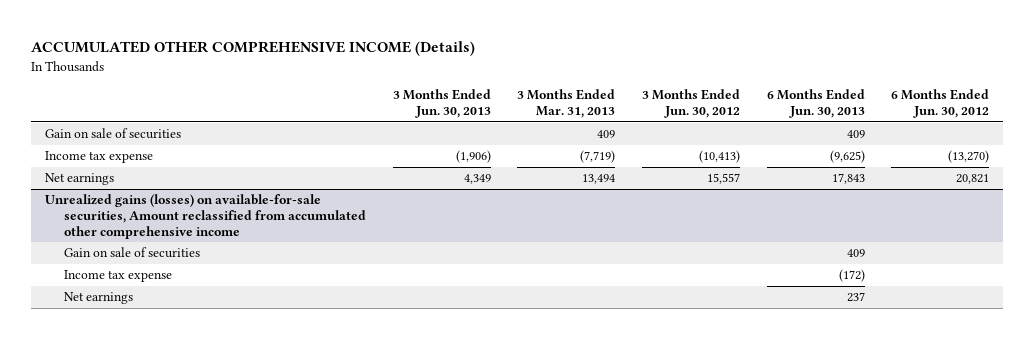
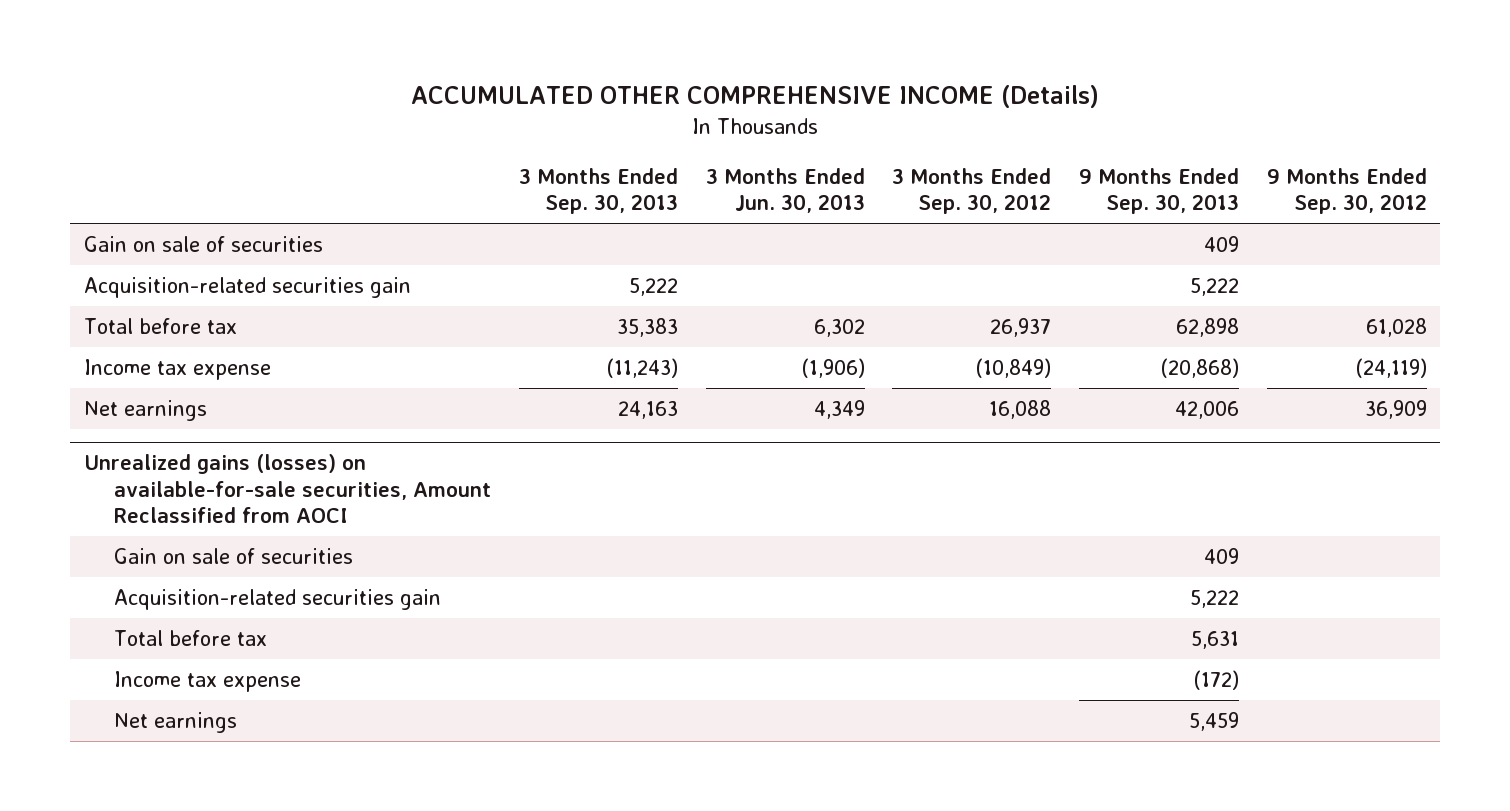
- | 3 Months Ended Jun. 30, 2013 | 3 Months Ended Mar. 31, 2013 | 3 Months Ended Jun. 30, 2012 | 6 Months Ended Jun. 30, 2013 | 6 Months Ended Jun. 30, 2012
+ | 3 Months Ended Sep. 30, 2013 | 3 Months Ended Jun. 30, 2013 | 3 Months Ended Sep. 30, 2012 | 9 Months Ended Sep. 30, 2013 | 9 Months Ended Sep. 30, 2012
+ Acquisition-related securities gain | 5,222 | | | 5,222 |
+ Total before tax | 35,383 | 6,302 | 26,937 | 62,898 | 61,028
- Unrealized gains (losses) on available-for-sale securities, Amount reclassified from accumulated other comprehensive income
+ Unrealized gains (losses) on available-for-sale securities, Amount Reclassified from AOCI
+ Acquisition-related securities gain | | | | 5,222 |
+ Total before tax | | | | 5,631 |

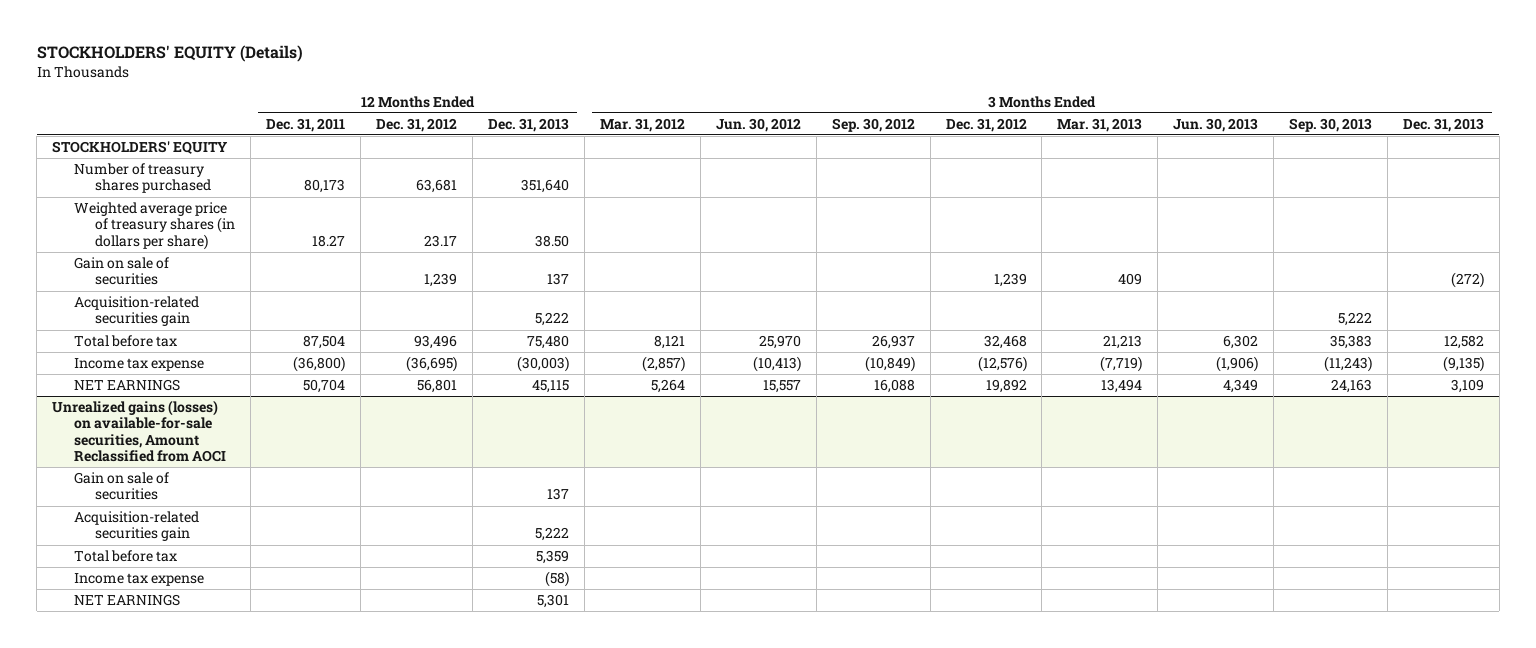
- ACCUMULATED OTHER COMPREHENSIVE INCOME (Details)
+ STOCKHOLDERS' EQUITY (Details)
- | 3 Months Ended Sep. 30, 2013 | 3 Months Ended Jun. 30, 2013 | 3 Months Ended Sep. 30, 2012 | 9 Months Ended Sep. 30, 2013 | 9 Months Ended Sep. 30, 2012
+ | 12 Months Ended Dec. 31, 2011 | 12 Months Ended Dec. 31, 2012 | 12 Months Ended Dec. 31, 2013 | 3 Months Ended Mar. 31, 2012 | 3 Months Ended Jun. 30, 2012 | 3 Months Ended Sep. 30, 2012 | 3 Months Ended Dec. 31, 2012 | 3 Months Ended Mar. 31, 2013 | 3 Months Ended Jun. 30, 2013 | 3 Months Ended Sep. 30, 2013 | 3 Months Ended Dec. 31, 2013
+ STOCKHOLDERS' EQUITY
+ Number of treasury shares purchased | 80,173 | 63,681 | 351,640 | | | | | | | |
+ Weighted average price of treasury shares (in dollars per share) | 18.27 | 23.17 | 38.50 | | | | | | | |
- Net earnings | 24,163 | 4,349 | 16,088 | 42,006 | 36,909
+ NET EARNINGS | 50,704 | 56,801 | 45,115 | 5,264 | 15,557 | 16,088 | 19,892 | 13,494 | 4,349 | 24,163 | 3,109
@ Unrealized gains (losses) on available-for-sale securities, Amount Reclassified from AOCI
- Net earnings | | | | 5,459 |
+ NET EARNINGS | | | 5,301 | | | | | | | |

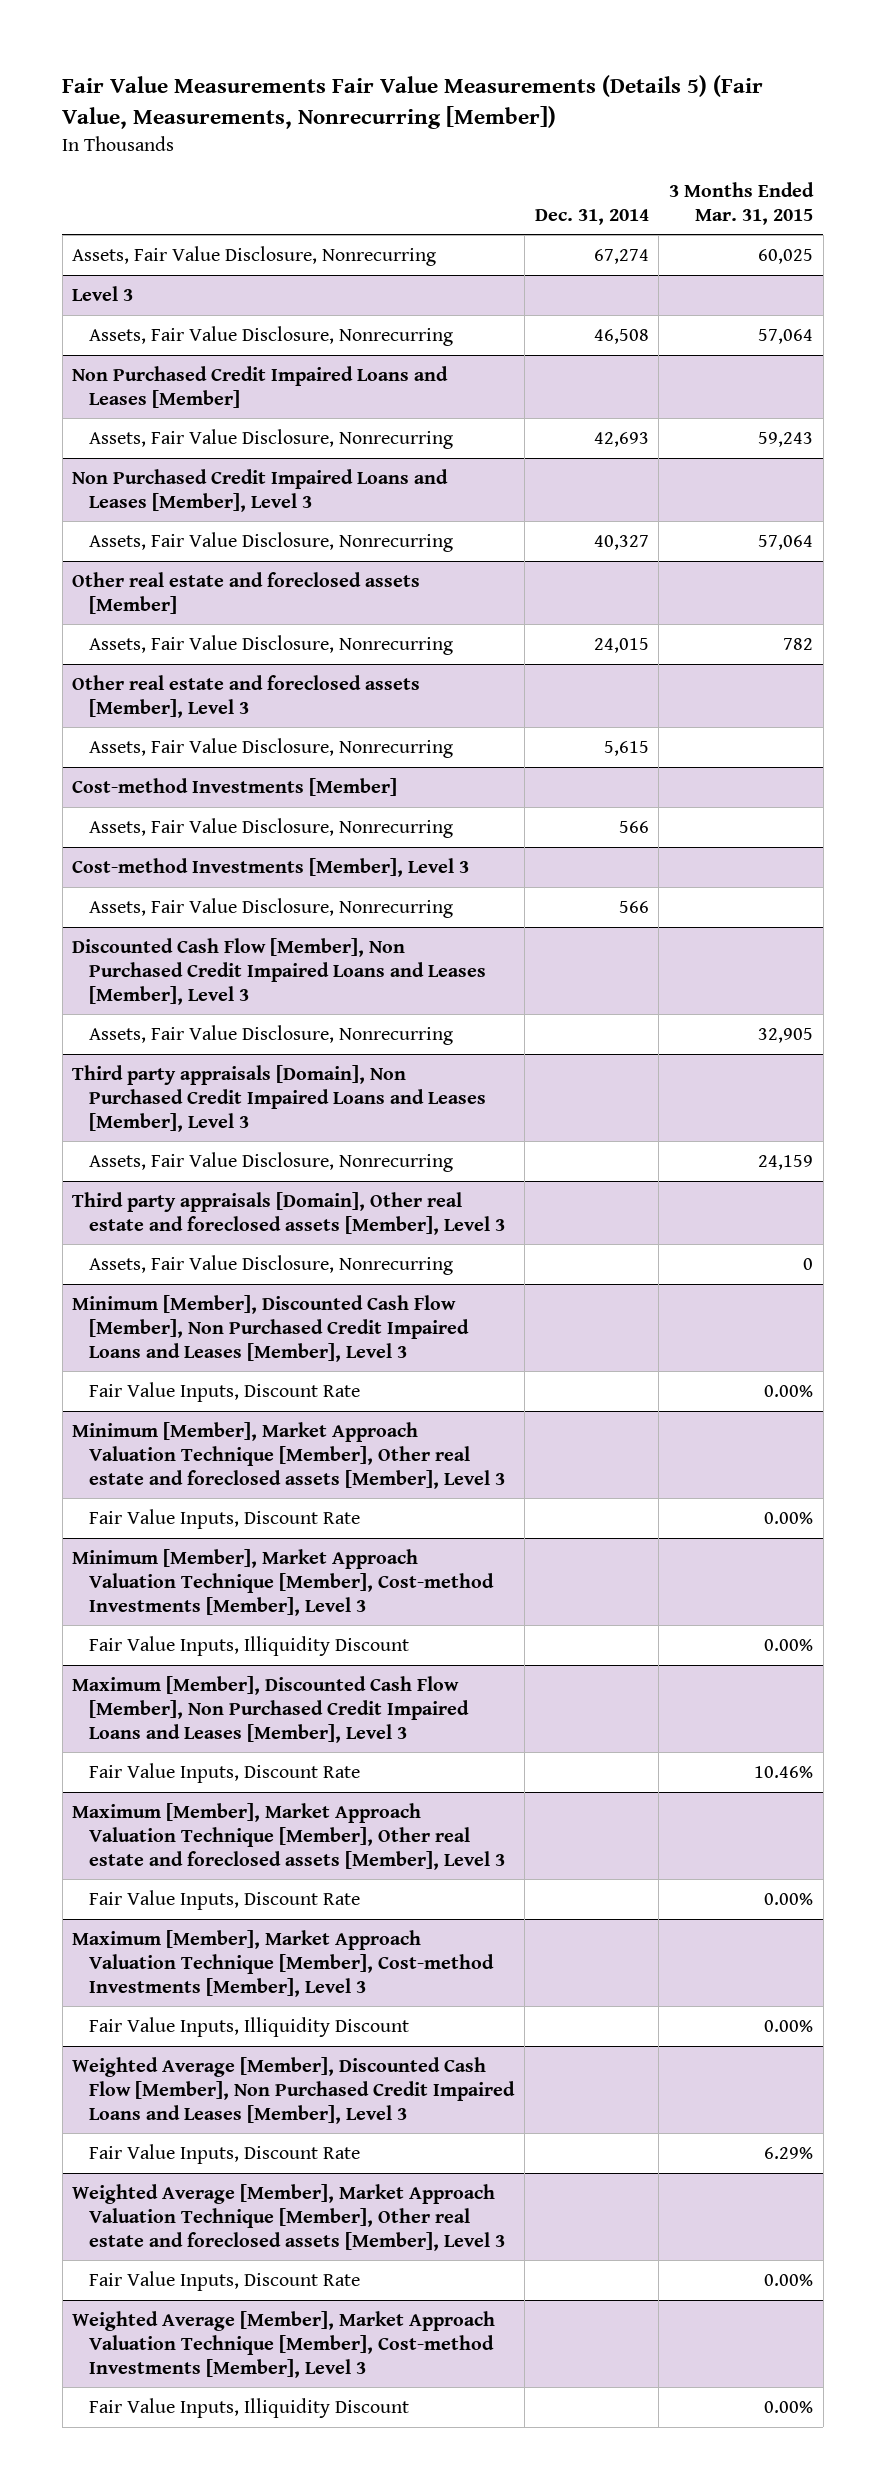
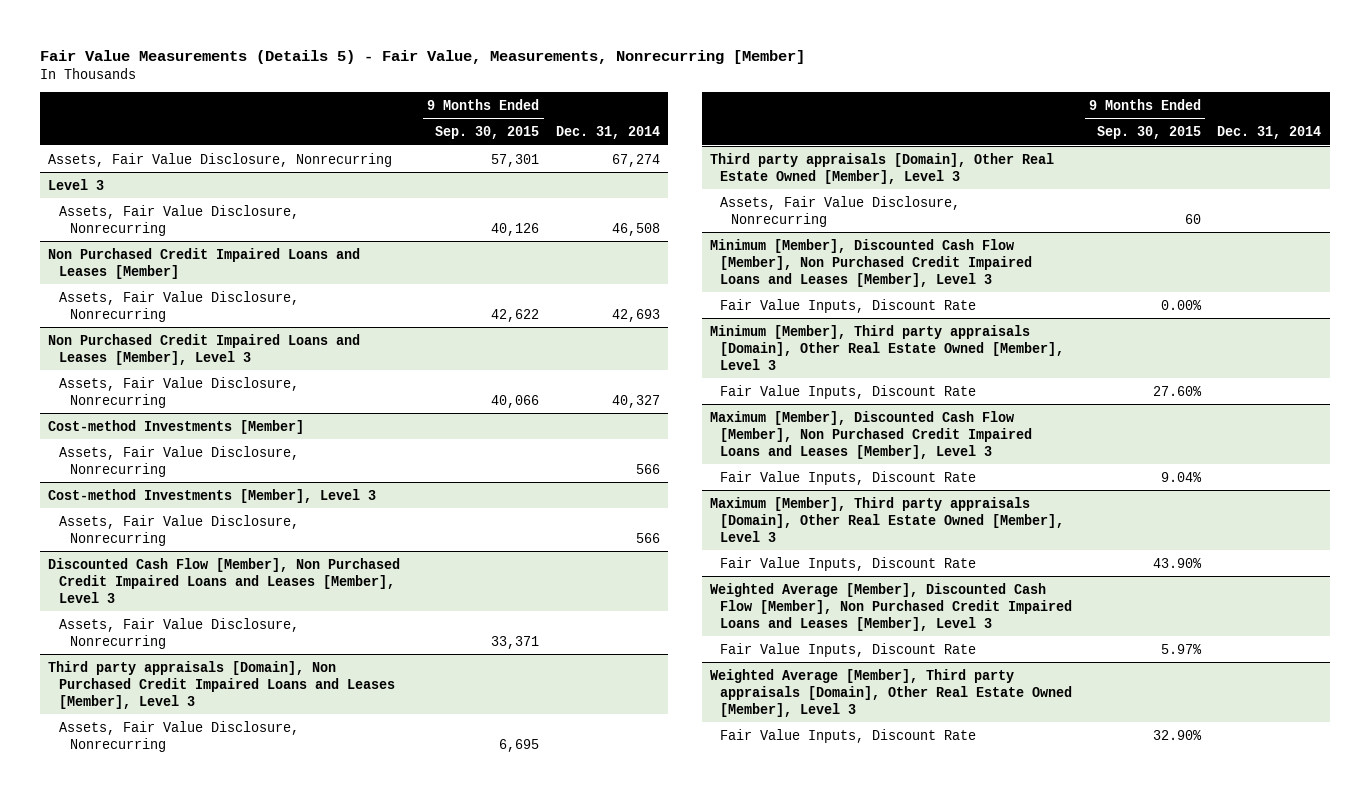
- Fair Value Measurements Fair Value Measurements (Details 5) (Fair Value, Measurements, Nonrecurring [Member])
+ Fair Value Measurements (Details 5) - Fair Value, Measurements, Nonrecurring [Member]
- | Dec. 31, 2014 | 3 Months Ended Mar. 31, 2015
+ | 9 Months Ended Sep. 30, 2015 | Dec. 31, 2014
- Other real estate and foreclosed assets [Member]
- Assets, Fair Value Disclosure, Nonrecurring | 24,015 | 782
- Other real estate and foreclosed assets [Member], Level 3
- Assets, Fair Value Disclosure, Nonrecurring | 5,615 |
- Third party appraisals [Domain], Other real estate and foreclosed assets [Member], Level 3
+ Third party appraisals [Domain], Other Real Estate Owned [Member], Level 3
- Minimum [Member], Market Approach Valuation Technique [Member], Other real estate and foreclosed assets [Member], Level 3
- Fair Value Inputs, Discount Rate | | 0.00%
- Minimum [Member], Market Approach Valuation Technique [Member], Cost-method Investments [Member], Level 3
- Fair Value Inputs, Illiquidity Discount | | 0.00%
+ Minimum [Member], Third party appraisals [Domain], Other Real Estate Owned [Member], Level 3
+ Fair Value Inputs, Discount Rate | 27.60% |
- Maximum [Member], Market Approach Valuation Technique [Member], Other real estate and foreclosed assets [Member], Level 3
- Fair Value Inputs, Discount Rate | | 0.00%
- Maximum [Member], Market Approach Valuation Technique [Member], Cost-method Investments [Member], Level 3
- Fair Value Inputs, Illiquidity Discount | | 0.00%
+ Maximum [Member], Third party appraisals [Domain], Other Real Estate Owned [Member], Level 3
+ Fair Value Inputs, Discount Rate | 43.90% |
- Weighted Average [Member], Market Approach Valuation Technique [Member], Other real estate and foreclosed assets [Member], Level 3
- Fair Value Inputs, Discount Rate | | 0.00%
- Weighted Average [Member], Market Approach Valuation Technique [Member], Cost-method Investments [Member], Level 3
- Fair Value Inputs, Illiquidity Discount | | 0.00%
+ Weighted Average [Member], Third party appraisals [Domain], Other Real Estate Owned [Member], Level 3
+ Fair Value Inputs, Discount Rate | 32.90% |

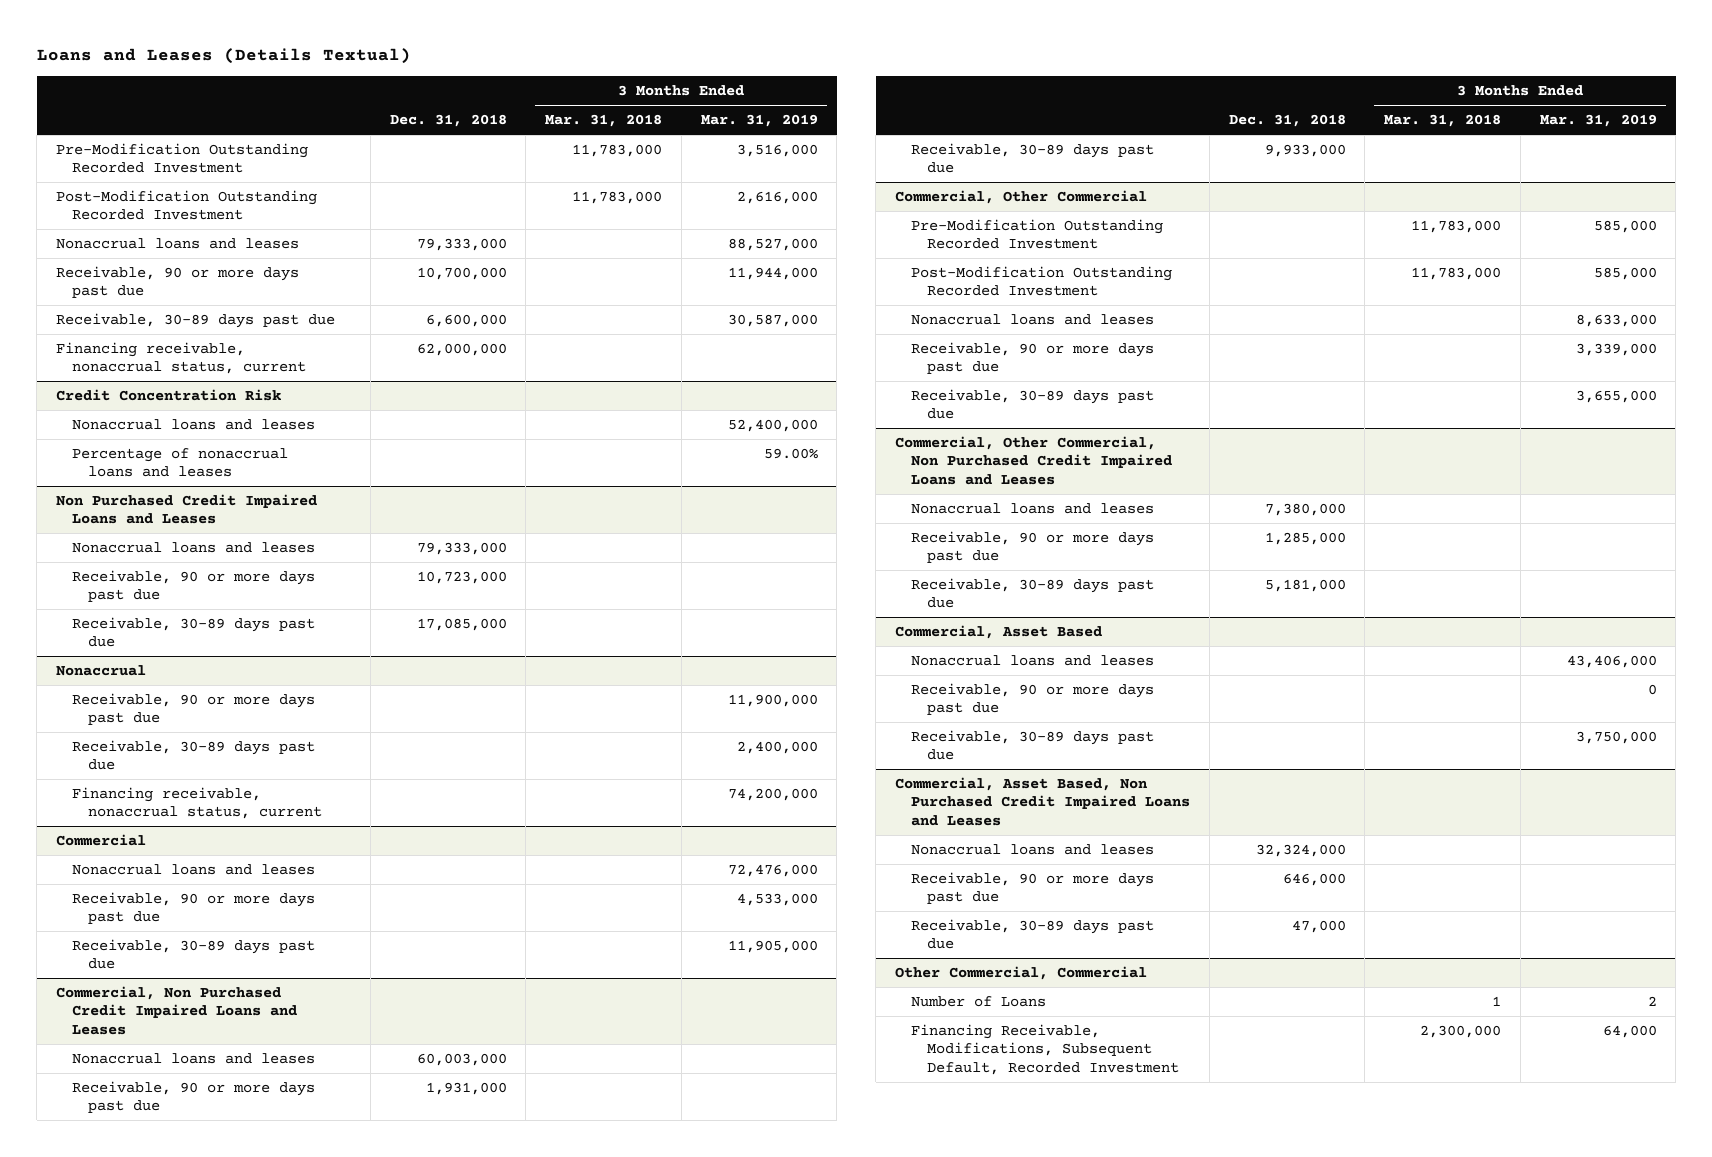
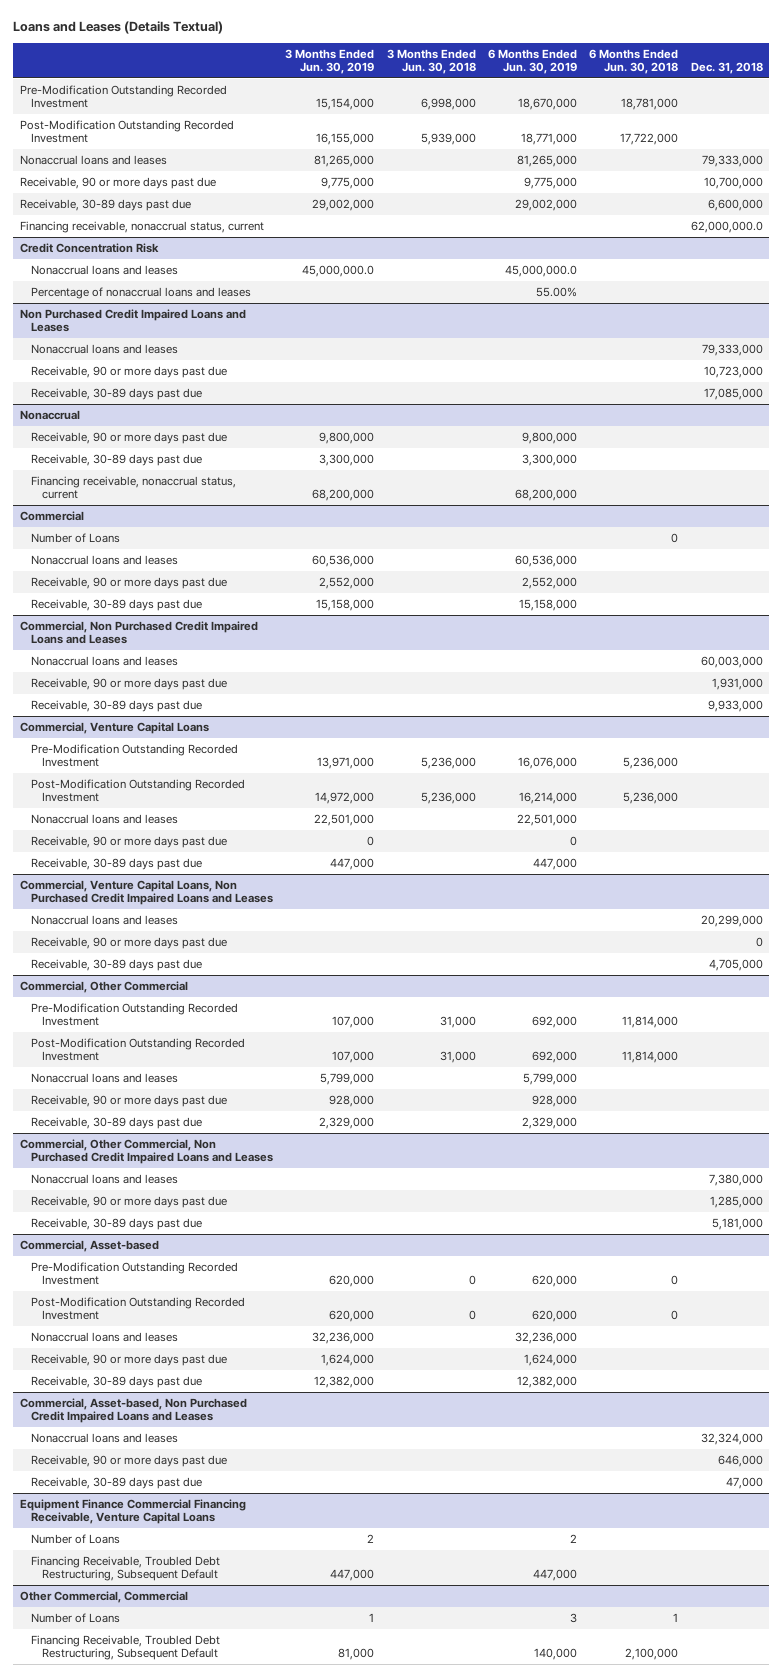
- | Dec. 31, 2018 | 3 Months Ended Mar. 31, 2018 | 3 Months Ended Mar. 31, 2019
+ | 3 Months Ended Jun. 30, 2019 | 3 Months Ended Jun. 30, 2018 | 6 Months Ended Jun. 30, 2019 | 6 Months Ended Jun. 30, 2018 | Dec. 31, 2018
- Financing receivable, nonaccrual status, current | 62,000,000 | |
+ Financing receivable, nonaccrual status, current | | | | | 62,000,000.0
@ Commercial
+ Number of Loans | | | | 0 |
+ Commercial, Venture Capital Loans
+ Pre-Modification Outstanding Recorded Investment | 13,971,000 | 5,236,000 | 16,076,000 | 5,236,000 |
+ Post-Modification Outstanding Recorded Investment | 14,972,000 | 5,236,000 | 16,214,000 | 5,236,000 |
+ Nonaccrual loans and leases | 22,501,000 | | 22,501,000 | |
+ Receivable, 90 or more days past due | 0 | | 0 | |
+ Receivable, 30-89 days past due | 447,000 | | 447,000 | |
+ Commercial, Venture Capital Loans, Non Purchased Credit Impaired Loans and Leases
+ Nonaccrual loans and leases | | | | | 20,299,000
+ Receivable, 90 or more days past due | | | | | 0
+ Receivable, 30-89 days past due | | | | | 4,705,000
- Commercial, Asset Based
+ Commercial, Asset-based
+ Pre-Modification Outstanding Recorded Investment | 620,000 | 0 | 620,000 | 0 |
+ Post-Modification Outstanding Recorded Investment | 620,000 | 0 | 620,000 | 0 |
- Commercial, Asset Based, Non Purchased Credit Impaired Loans and Leases
+ Commercial, Asset-based, Non Purchased Credit Impaired Loans and Leases
+ Equipment Finance Commercial Financing Receivable, Venture Capital Loans
+ Number of Loans | 2 | | 2 | |
+ Financing Receivable, Troubled Debt Restructuring, Subsequent Default | 447,000 | | 447,000 | |
@ Other Commercial, Commercial
- Financing Receivable, Modifications, Subsequent Default, Recorded Investment | | 2,300,000 | 64,000
+ Financing Receivable, Troubled Debt Restructuring, Subsequent Default | 81,000 | | 140,000 | 2,100,000 |

